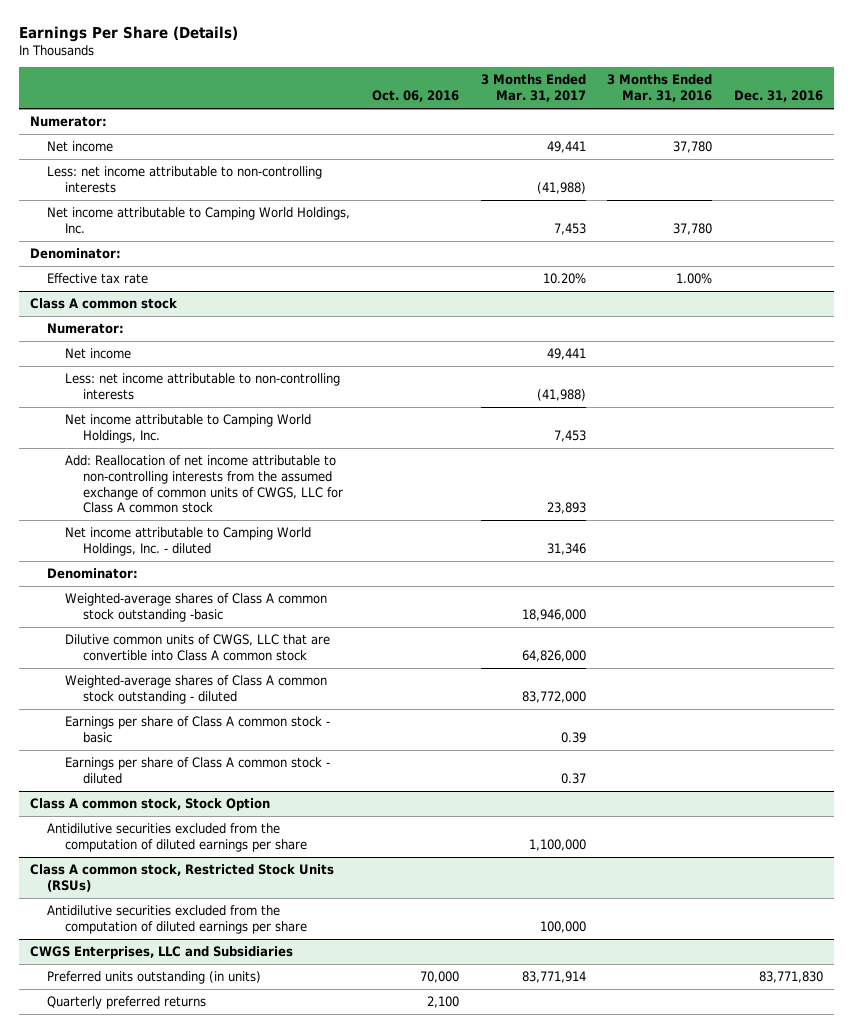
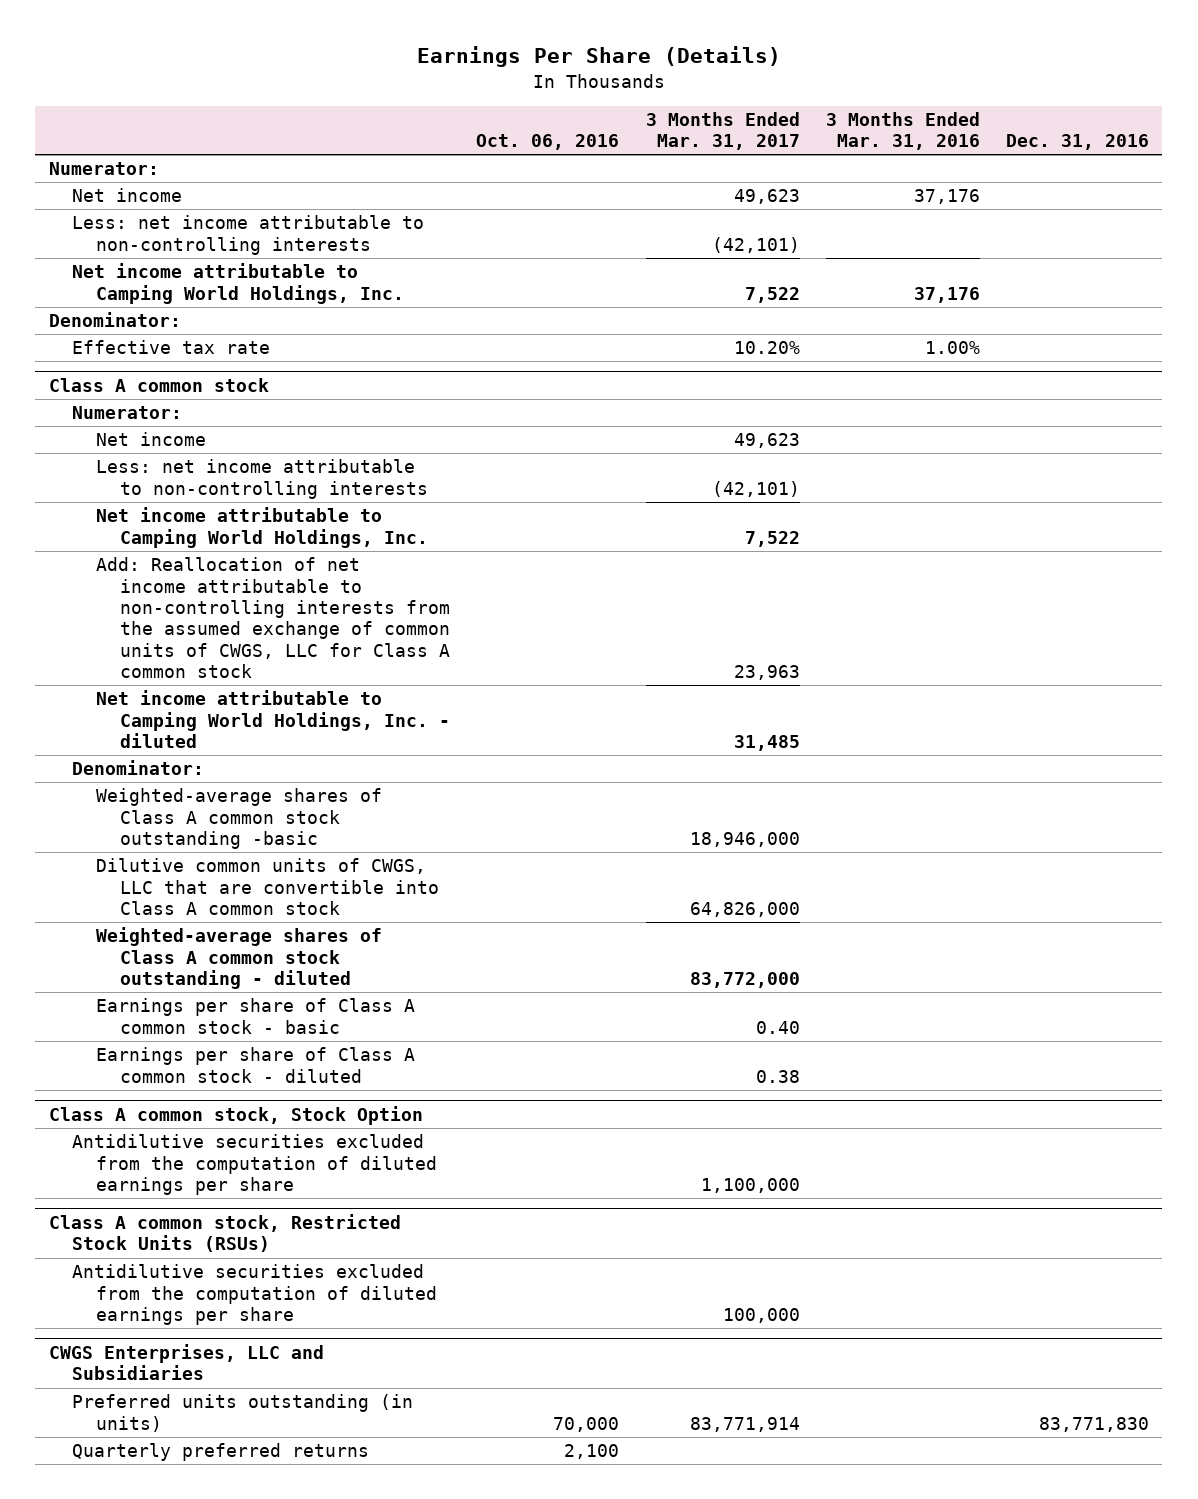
- Net income | | 49,441 | 37,780 |
- Less: net income attributable to non-controlling interests | | (41,988) | |
- Net income attributable to Camping World Holdings, Inc. | | 7,453 | 37,780 |
+ Net income | | 49,623 | 37,176 |
+ Less: net income attributable to non-controlling interests | | (42,101) | |
+ Net income attributable to Camping World Holdings, Inc. | | 7,522 | 37,176 |
@ Class A common stock
- Net income | | 49,441 | |
- Less: net income attributable to non-controlling interests | | (41,988) | |
- Net income attributable to Camping World Holdings, Inc. | | 7,453 | |
- Add: Reallocation of net income attributable to non-controlling interests from the assumed exchange of common units of CWGS, LLC for Class A common stock | | 23,893 | |
- Net income attributable to Camping World Holdings, Inc. - diluted | | 31,346 | |
+ Net income | | 49,623 | |
+ Less: net income attributable to non-controlling interests | | (42,101) | |
+ Net income attributable to Camping World Holdings, Inc. | | 7,522 | |
+ Add: Reallocation of net income attributable to non-controlling interests from the assumed exchange of common units of CWGS, LLC for Class A common stock | | 23,963 | |
+ Net income attributable to Camping World Holdings, Inc. - diluted | | 31,485 | |
- Earnings per share of Class A common stock - basic | | 0.39 | |
- Earnings per share of Class A common stock - diluted | | 0.37 | |
+ Earnings per share of Class A common stock - basic | | 0.40 | |
+ Earnings per share of Class A common stock - diluted | | 0.38 | |

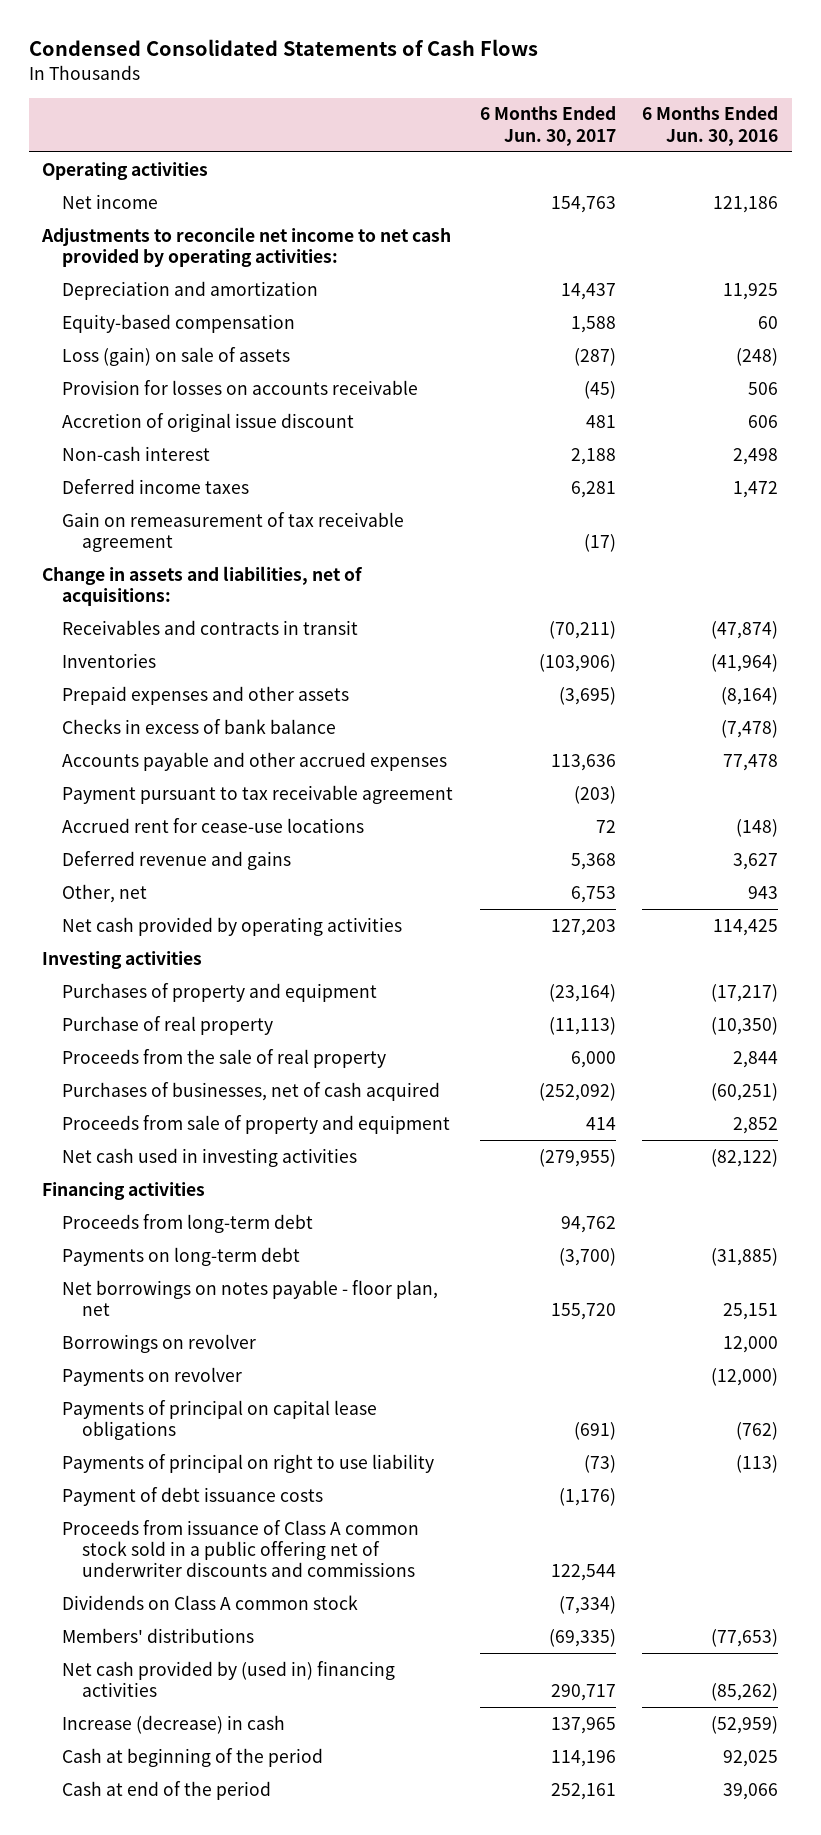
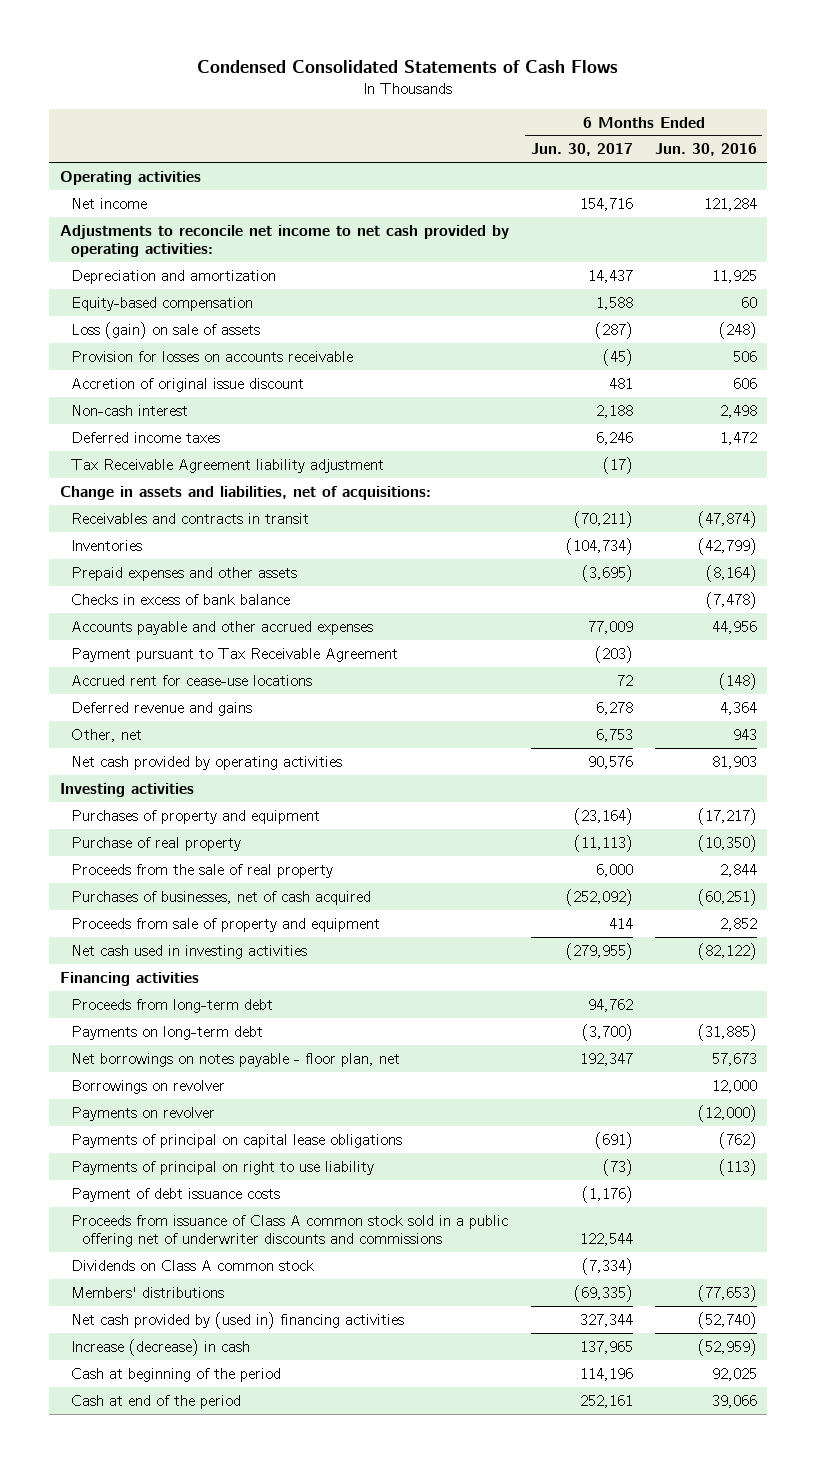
- Net income | 154,763 | 121,186
+ Net income | 154,716 | 121,284
- Deferred income taxes | 6,281 | 1,472
- Gain on remeasurement of tax receivable agreement | (17) |
+ Deferred income taxes | 6,246 | 1,472
+ Tax Receivable Agreement liability adjustment | (17) |
- Inventories | (103,906) | (41,964)
+ Inventories | (104,734) | (42,799)
- Accounts payable and other accrued expenses | 113,636 | 77,478
- Payment pursuant to tax receivable agreement | (203) |
+ Accounts payable and other accrued expenses | 77,009 | 44,956
+ Payment pursuant to Tax Receivable Agreement | (203) |
- Deferred revenue and gains | 5,368 | 3,627
+ Deferred revenue and gains | 6,278 | 4,364
- Net cash provided by operating activities | 127,203 | 114,425
+ Net cash provided by operating activities | 90,576 | 81,903
- Net borrowings on notes payable - floor plan, net | 155,720 | 25,151
+ Net borrowings on notes payable - floor plan, net | 192,347 | 57,673
- Net cash provided by (used in) financing activities | 290,717 | (85,262)
+ Net cash provided by (used in) financing activities | 327,344 | (52,740)

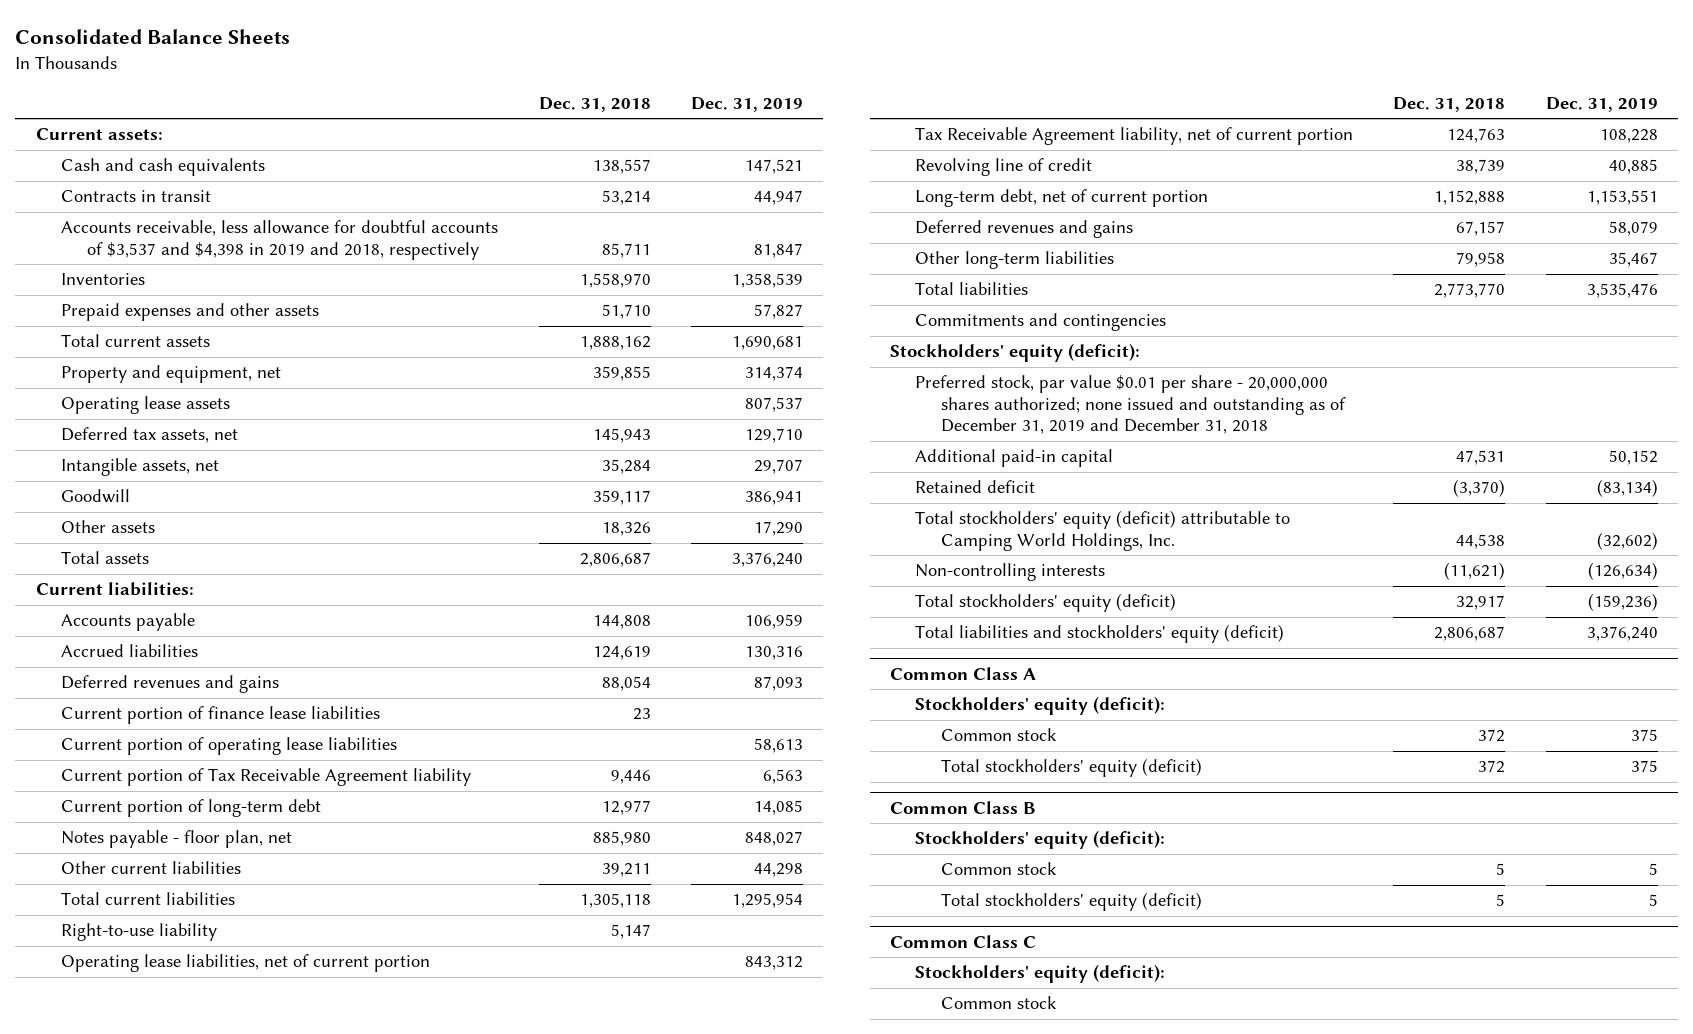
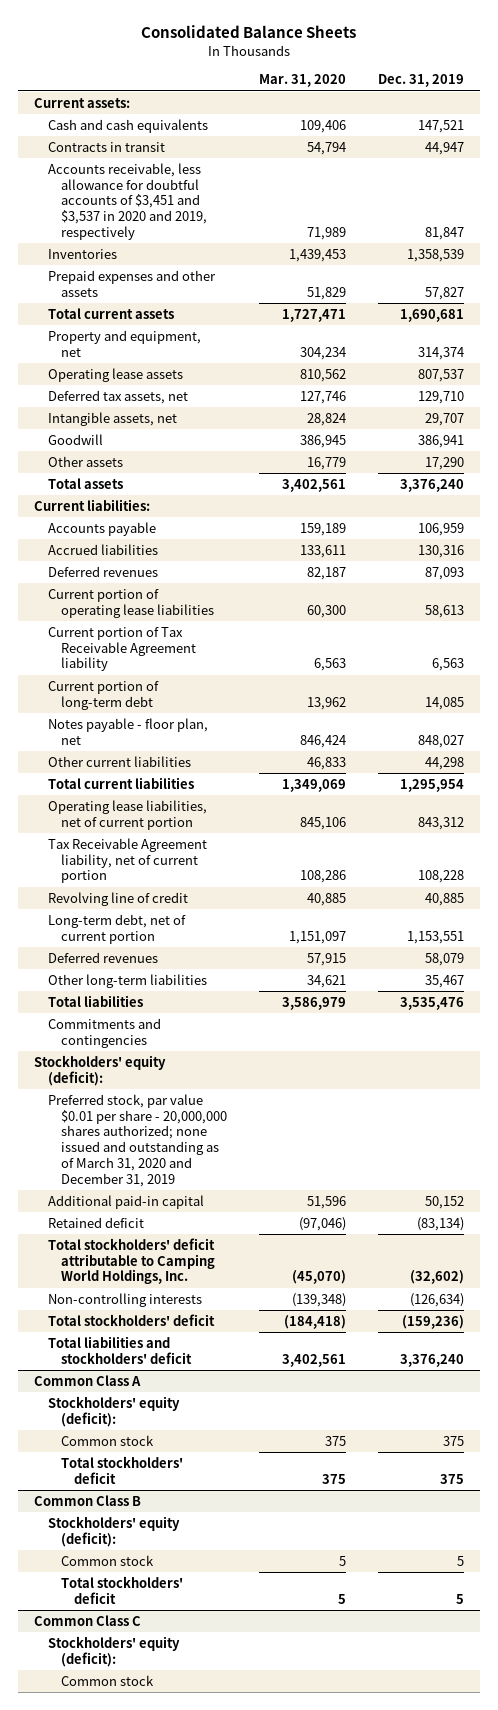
- | Dec. 31, 2018 | Dec. 31, 2019
+ | Mar. 31, 2020 | Dec. 31, 2019
- Accounts receivable, less allowance for doubtful accounts of $3,537 and $4,398 in 2019 and 2018, respectively | 85,711 | 81,847
+ Accounts receivable, less allowance for doubtful accounts of $3,451 and $3,537 in 2020 and 2019, respectively | 71,989 | 81,847
- Deferred revenues and gains | 88,054 | 87,093
- Current portion of finance lease liabilities | 23 |
+ Deferred revenues | 82,187 | 87,093
- Right-to-use liability | 5,147 |
- Deferred revenues and gains | 67,157 | 58,079
+ Deferred revenues | 57,915 | 58,079
- Preferred stock, par value $0.01 per share - 20,000,000 shares authorized; none issued and outstanding as of December 31, 2019 and December 31, 2018
+ Preferred stock, par value $0.01 per share - 20,000,000 shares authorized; none issued and outstanding as of March 31, 2020 and December 31, 2019
- Total stockholders' equity (deficit) attributable to Camping World Holdings, Inc. | 44,538 | (32,602)
+ Total stockholders' deficit attributable to Camping World Holdings, Inc. | (45,070) | (32,602)
- Total stockholders' equity (deficit) | 32,917 | (159,236)
- Total liabilities and stockholders' equity (deficit) | 2,806,687 | 3,376,240
+ Total stockholders' deficit | (184,418) | (159,236)
+ Total liabilities and stockholders' deficit | 3,402,561 | 3,376,240
@ Common Class A
- Total stockholders' equity (deficit) | 372 | 375
+ Total stockholders' deficit | 375 | 375
@ Common Class B
- Total stockholders' equity (deficit) | 5 | 5
+ Total stockholders' deficit | 5 | 5

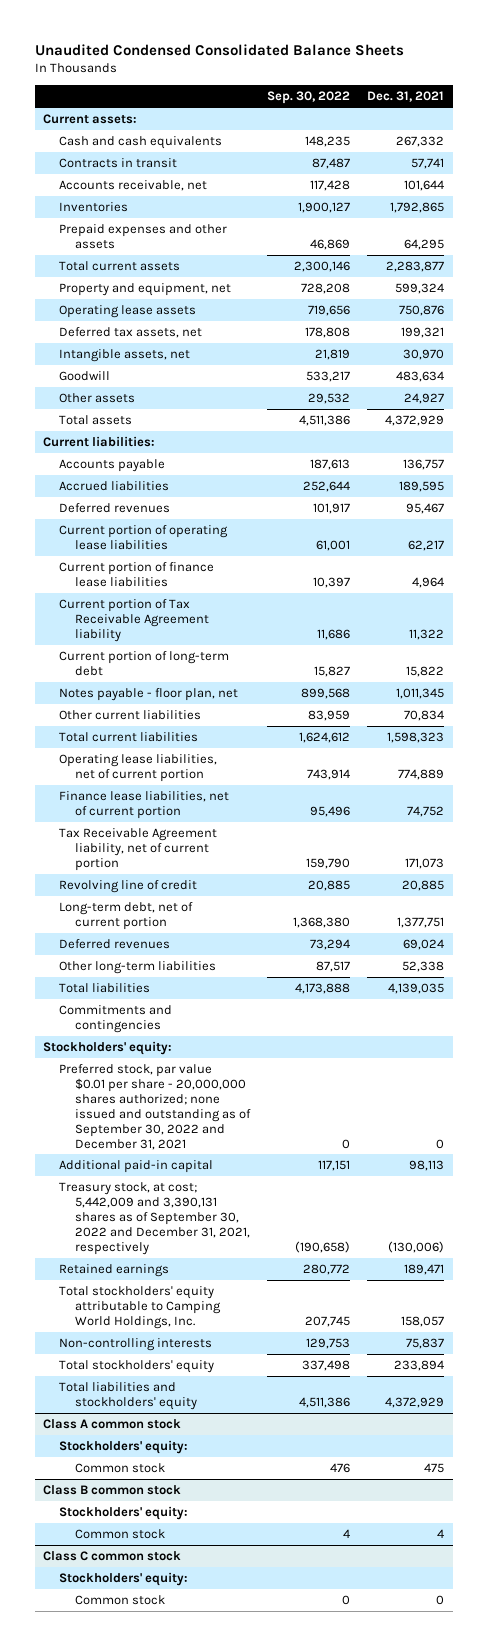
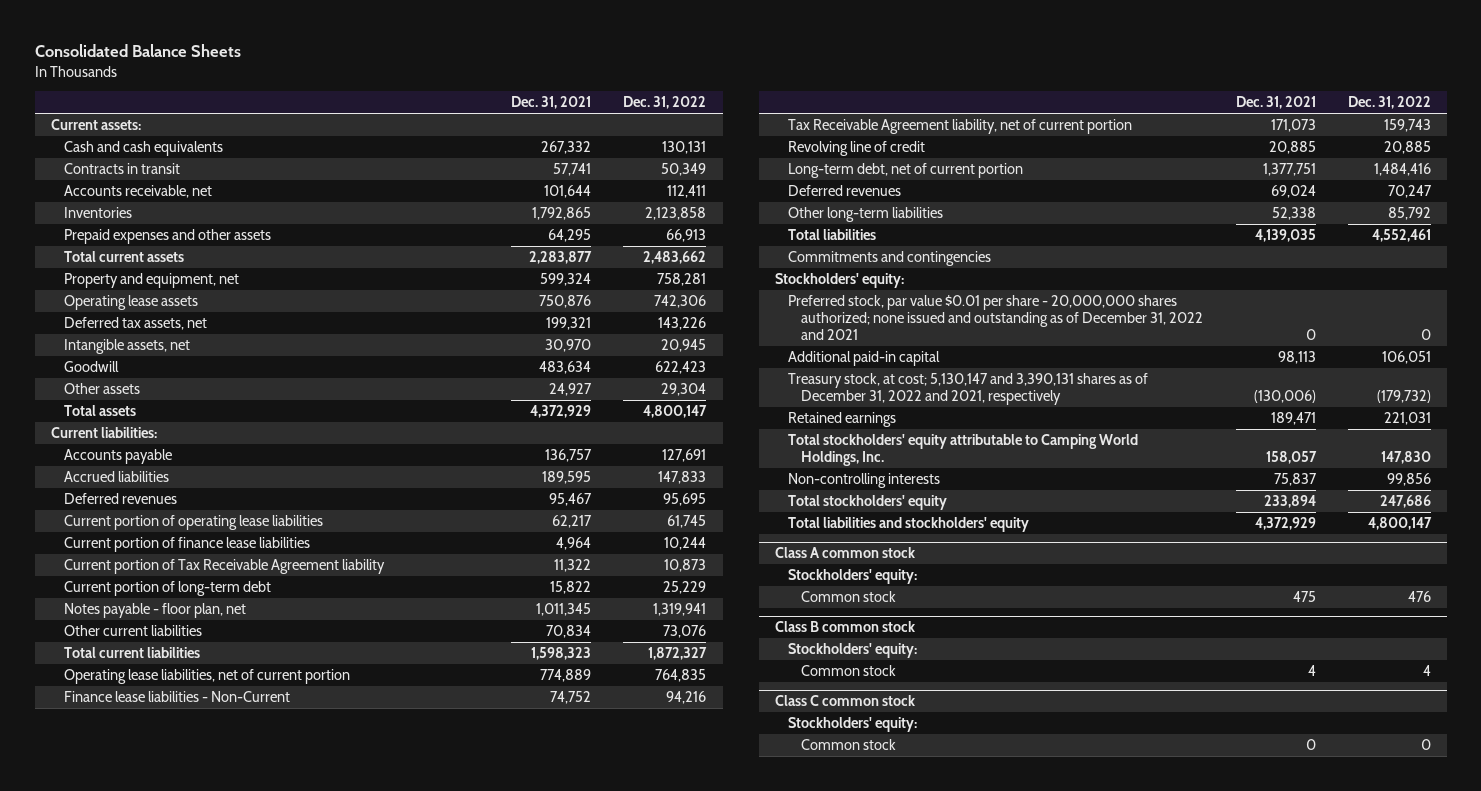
- Unaudited Condensed Consolidated Balance Sheets
+ Consolidated Balance Sheets
- | Sep. 30, 2022 | Dec. 31, 2021
+ | Dec. 31, 2021 | Dec. 31, 2022
- Finance lease liabilities, net of current portion | 95,496 | 74,752
+ Finance lease liabilities - Non-Current | 74,752 | 94,216
- Preferred stock, par value $0.01 per share - 20,000,000 shares authorized; none issued and outstanding as of September 30, 2022 and December 31, 2021 | 0 | 0
+ Preferred stock, par value $0.01 per share - 20,000,000 shares authorized; none issued and outstanding as of December 31, 2022 and 2021 | 0 | 0
- Treasury stock, at cost; 5,442,009 and 3,390,131 shares as of September 30, 2022 and December 31, 2021, respectively | (190,658) | (130,006)
+ Treasury stock, at cost; 5,130,147 and 3,390,131 shares as of December 31, 2022 and 2021, respectively | (130,006) | (179,732)

